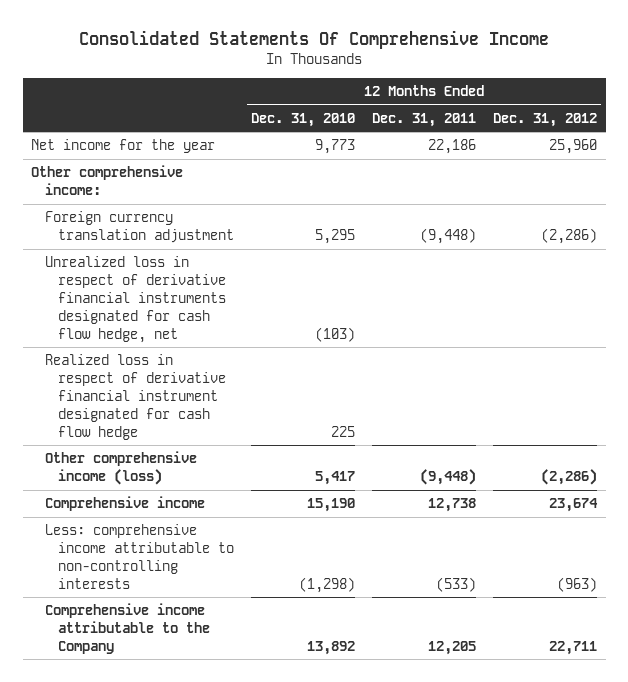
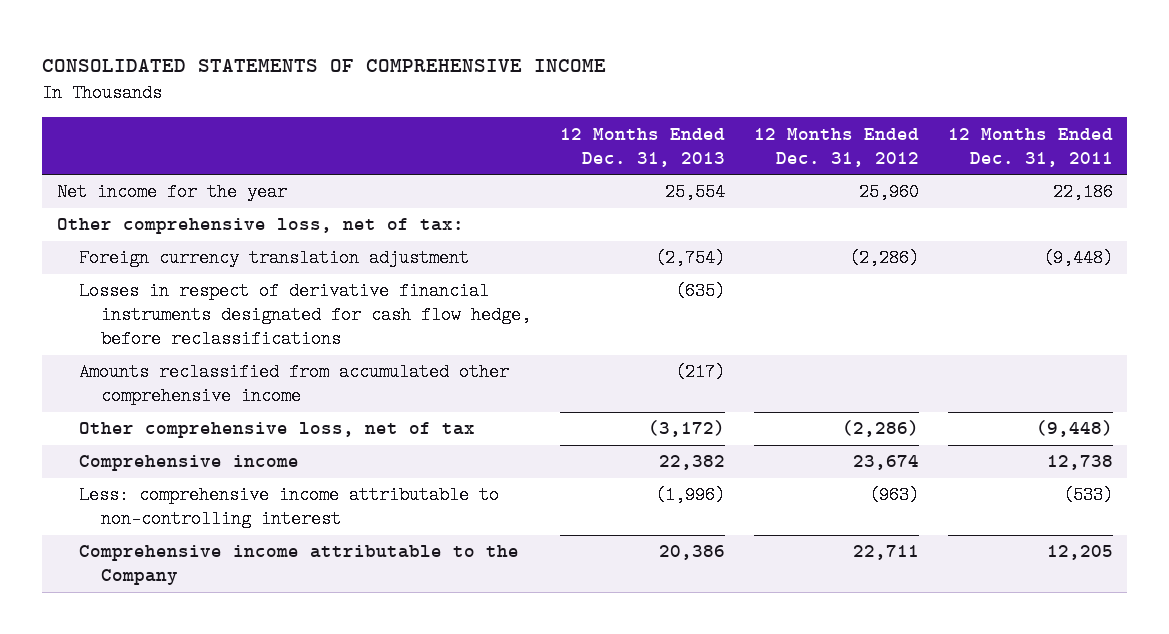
- Consolidated Statements Of Comprehensive Income
+ CONSOLIDATED STATEMENTS OF COMPREHENSIVE INCOME
- | 12 Months Ended Dec. 31, 2010 | 12 Months Ended Dec. 31, 2011 | 12 Months Ended Dec. 31, 2012
+ | 12 Months Ended Dec. 31, 2013 | 12 Months Ended Dec. 31, 2012 | 12 Months Ended Dec. 31, 2011
- Other comprehensive income:
+ Other comprehensive loss, net of tax:
- Unrealized loss in respect of derivative financial instruments designated for cash flow hedge, net | (103) | |
- Realized loss in respect of derivative financial instrument designated for cash flow hedge | 225 | |
- Other comprehensive income (loss) | 5,417 | (9,448) | (2,286)
+ Losses in respect of derivative financial instruments designated for cash flow hedge, before reclassifications | (635) | |
+ Amounts reclassified from accumulated other comprehensive income | (217) | |
+ Other comprehensive loss, net of tax | (3,172) | (2,286) | (9,448)
- Less: comprehensive income attributable to non-controlling interests | (1,298) | (533) | (963)
+ Less: comprehensive income attributable to non-controlling interest | (1,996) | (963) | (533)

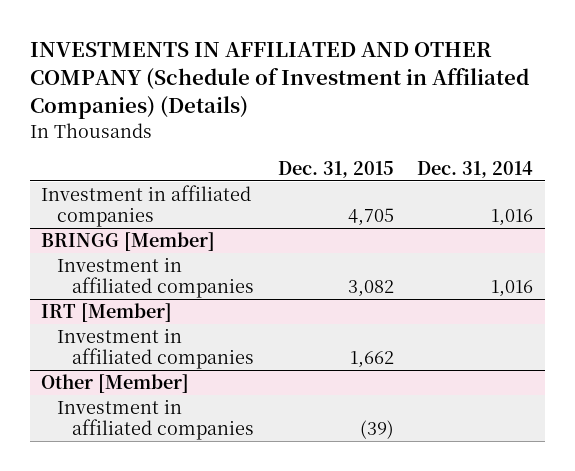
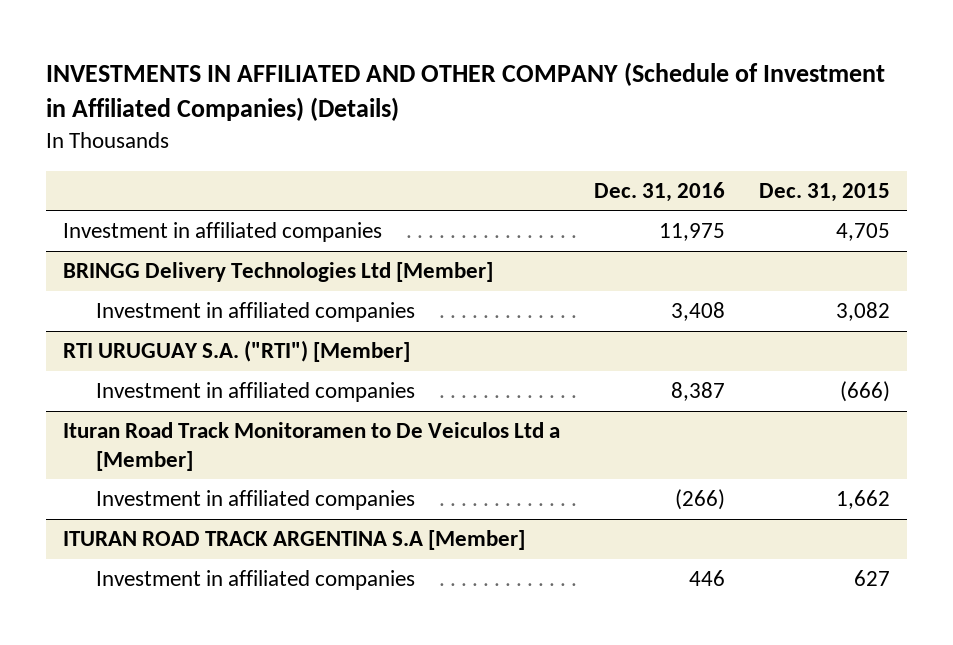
- | Dec. 31, 2015 | Dec. 31, 2014
+ | Dec. 31, 2016 | Dec. 31, 2015
- BRINGG [Member]
+ BRINGG Delivery Technologies Ltd [Member]
- IRT [Member]
+ RTI URUGUAY S.A. ("RTI") [Member]
+ Investment in affiliated companies | 8,387 | (666)
+ Ituran Road Track Monitoramen to De Veiculos Ltd a [Member]
- Other [Member]
- Investment in affiliated companies | (39) |
+ ITURAN ROAD TRACK ARGENTINA S.A [Member]
+ Investment in affiliated companies | 446 | 627

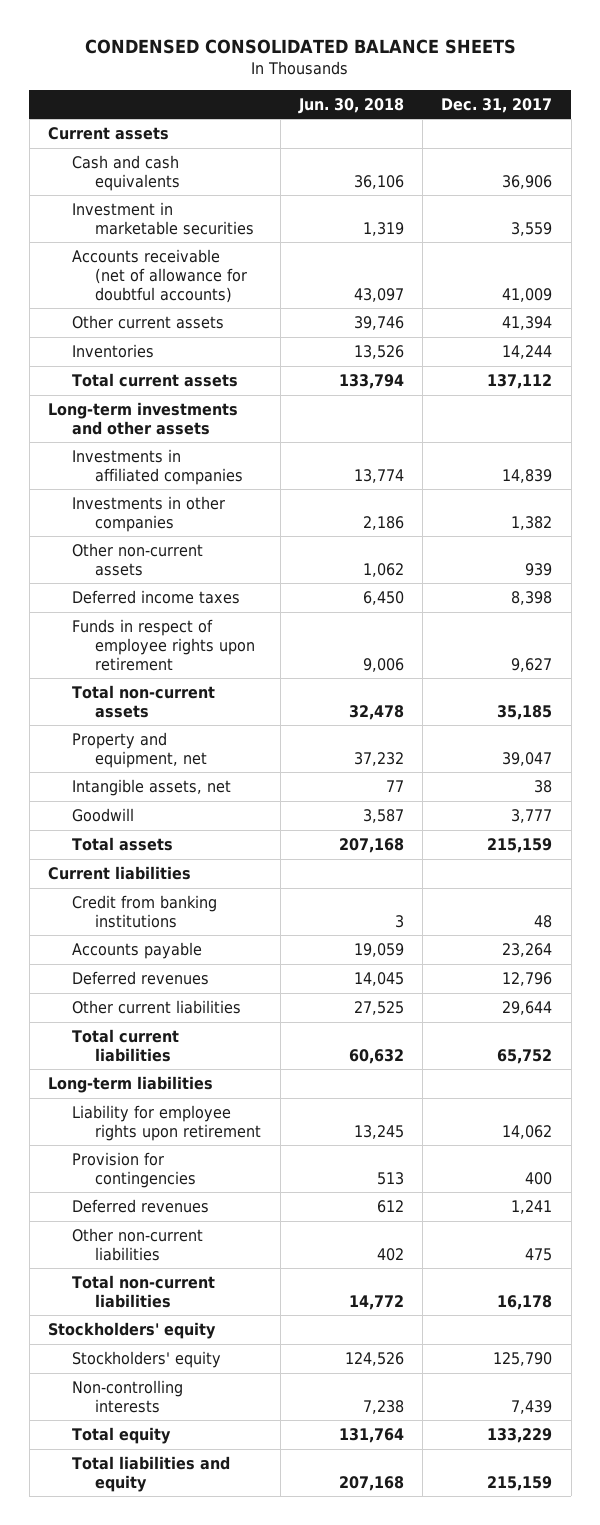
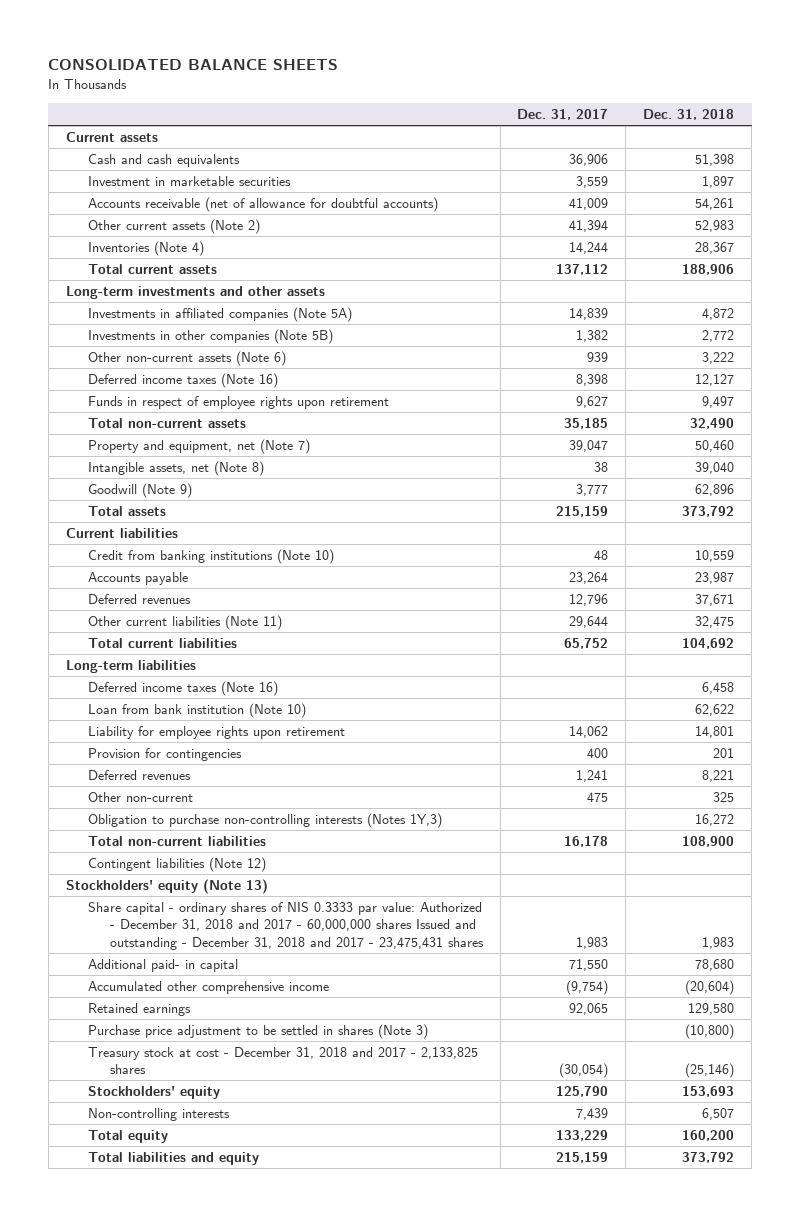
- CONDENSED CONSOLIDATED BALANCE SHEETS
+ CONSOLIDATED BALANCE SHEETS
- | Jun. 30, 2018 | Dec. 31, 2017
+ | Dec. 31, 2017 | Dec. 31, 2018
- Other current assets | 39,746 | 41,394
- Inventories | 13,526 | 14,244
+ Other current assets (Note 2) | 41,394 | 52,983
+ Inventories (Note 4) | 14,244 | 28,367
- Investments in affiliated companies | 13,774 | 14,839
- Investments in other companies | 2,186 | 1,382
- Other non-current assets | 1,062 | 939
- Deferred income taxes | 6,450 | 8,398
+ Investments in affiliated companies (Note 5A) | 14,839 | 4,872
+ Investments in other companies (Note 5B) | 1,382 | 2,772
+ Other non-current assets (Note 6) | 939 | 3,222
+ Deferred income taxes (Note 16) | 8,398 | 12,127
- Property and equipment, net | 37,232 | 39,047
- Intangible assets, net | 77 | 38
- Goodwill | 3,587 | 3,777
+ Property and equipment, net (Note 7) | 39,047 | 50,460
+ Intangible assets, net (Note 8) | 38 | 39,040
+ Goodwill (Note 9) | 3,777 | 62,896
- Credit from banking institutions | 3 | 48
+ Credit from banking institutions (Note 10) | 48 | 10,559
- Other current liabilities | 27,525 | 29,644
+ Other current liabilities (Note 11) | 29,644 | 32,475
+ Deferred income taxes (Note 16) | | 6,458
+ Loan from bank institution (Note 10) | | 62,622
- Other non-current liabilities | 402 | 475
+ Other non-current | 475 | 325
+ Obligation to purchase non-controlling interests (Notes 1Y,3) | | 16,272
- Stockholders' equity
+ Contingent liabilities (Note 12)
+ Stockholders' equity (Note 13)
+ Share capital - ordinary shares of NIS 0.3333 par value: Authorized - December 31, 2018 and 2017 - 60,000,000 shares Issued and outstanding - December 31, 2018 and 2017 - 23,475,431 shares | 1,983 | 1,983
+ Additional paid- in capital | 71,550 | 78,680
+ Accumulated other comprehensive income | (9,754) | (20,604)
+ Retained earnings | 92,065 | 129,580
+ Purchase price adjustment to be settled in shares (Note 3) | | (10,800)
+ Treasury stock at cost - December 31, 2018 and 2017 - 2,133,825 shares | (30,054) | (25,146)

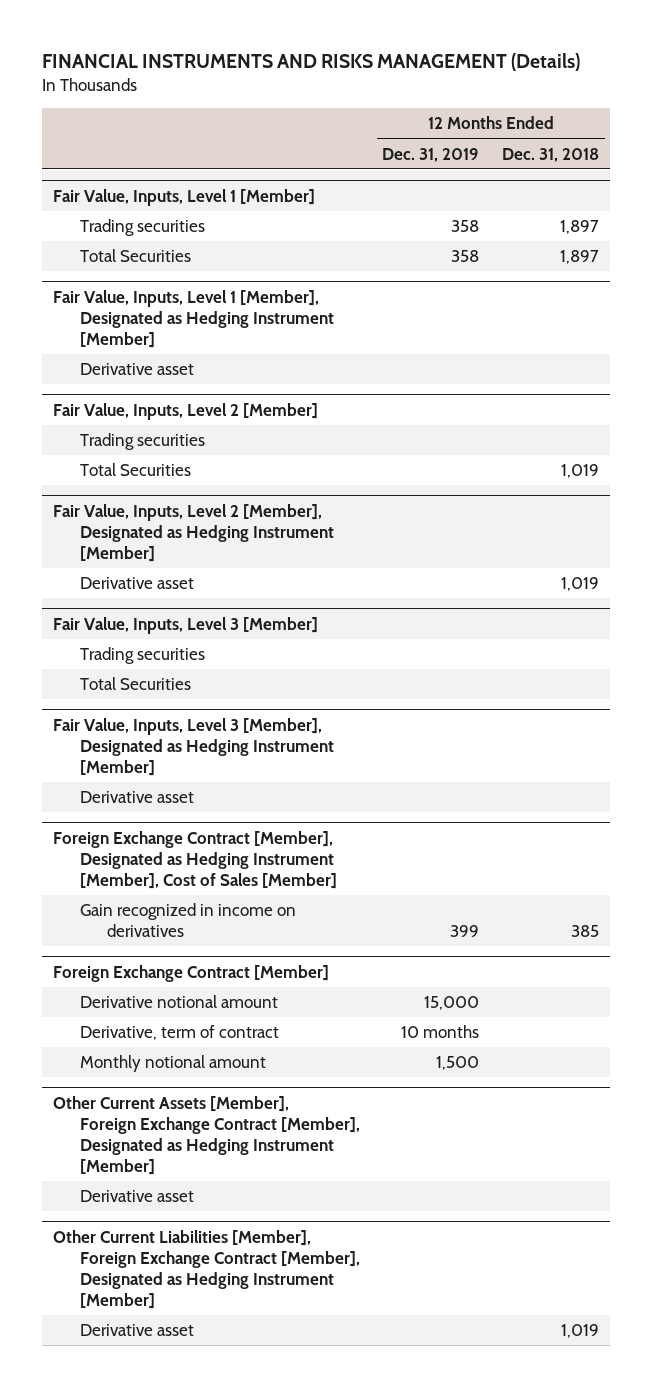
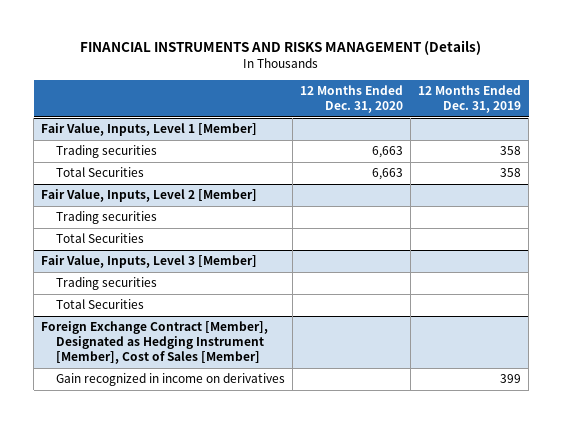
- | 12 Months Ended Dec. 31, 2019 | 12 Months Ended Dec. 31, 2018
+ | 12 Months Ended Dec. 31, 2020 | 12 Months Ended Dec. 31, 2019
- Fair Value, Inputs, Level 1 [Member], Designated as Hedging Instrument [Member]
- Derivative asset
- Fair Value, Inputs, Level 2 [Member], Designated as Hedging Instrument [Member]
- Derivative asset | | 1,019
- Fair Value, Inputs, Level 3 [Member], Designated as Hedging Instrument [Member]
- Derivative asset
- Foreign Exchange Contract [Member]
- Derivative notional amount | 15,000 |
- Derivative, term of contract | 10 months |
- Monthly notional amount | 1,500 |
- Other Current Assets [Member], Foreign Exchange Contract [Member], Designated as Hedging Instrument [Member]
- Derivative asset
- Other Current Liabilities [Member], Foreign Exchange Contract [Member], Designated as Hedging Instrument [Member]
- Derivative asset | | 1,019

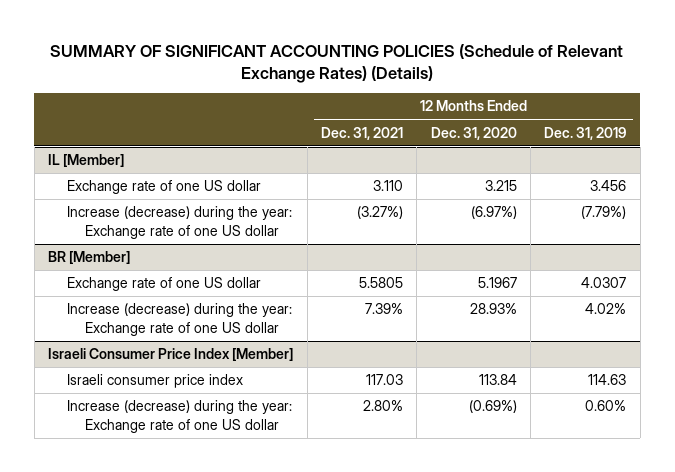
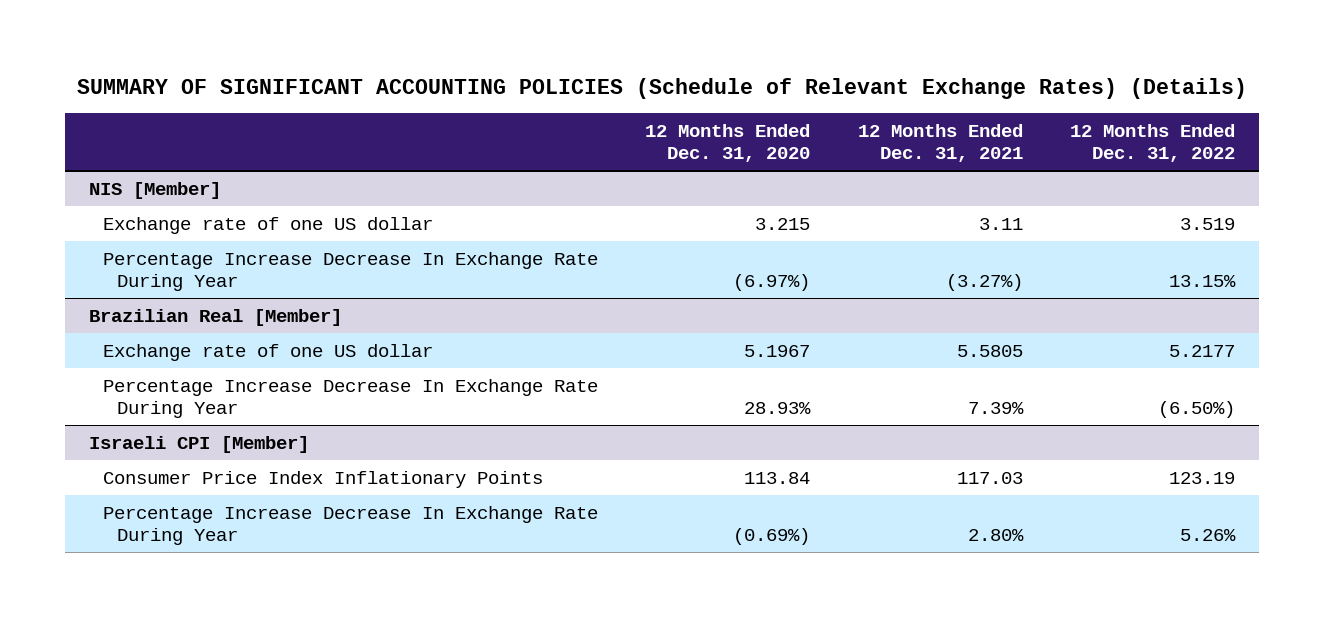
- | 12 Months Ended Dec. 31, 2021 | 12 Months Ended Dec. 31, 2020 | 12 Months Ended Dec. 31, 2019
+ | 12 Months Ended Dec. 31, 2020 | 12 Months Ended Dec. 31, 2021 | 12 Months Ended Dec. 31, 2022
- IL [Member]
- Exchange rate of one US dollar | 3.110 | 3.215 | 3.456
- Increase (decrease) during the year: Exchange rate of one US dollar | (3.27%) | (6.97%) | (7.79%)
- BR [Member]
+ NIS [Member]
+ Exchange rate of one US dollar | 3.215 | 3.11 | 3.519
+ Percentage Increase Decrease In Exchange Rate During Year | (6.97%) | (3.27%) | 13.15%
+ Brazilian Real [Member]
- Increase (decrease) during the year: Exchange rate of one US dollar | 7.39% | 28.93% | 4.02%
- Israeli Consumer Price Index [Member]
- Israeli consumer price index | 117.03 | 113.84 | 114.63
- Increase (decrease) during the year: Exchange rate of one US dollar | 2.80% | (0.69%) | 0.60%
+ Percentage Increase Decrease In Exchange Rate During Year | 28.93% | 7.39% | (6.50%)
+ Israeli CPI [Member]
+ Consumer Price Index Inflationary Points | 113.84 | 117.03 | 123.19
+ Percentage Increase Decrease In Exchange Rate During Year | (0.69%) | 2.80% | 5.26%

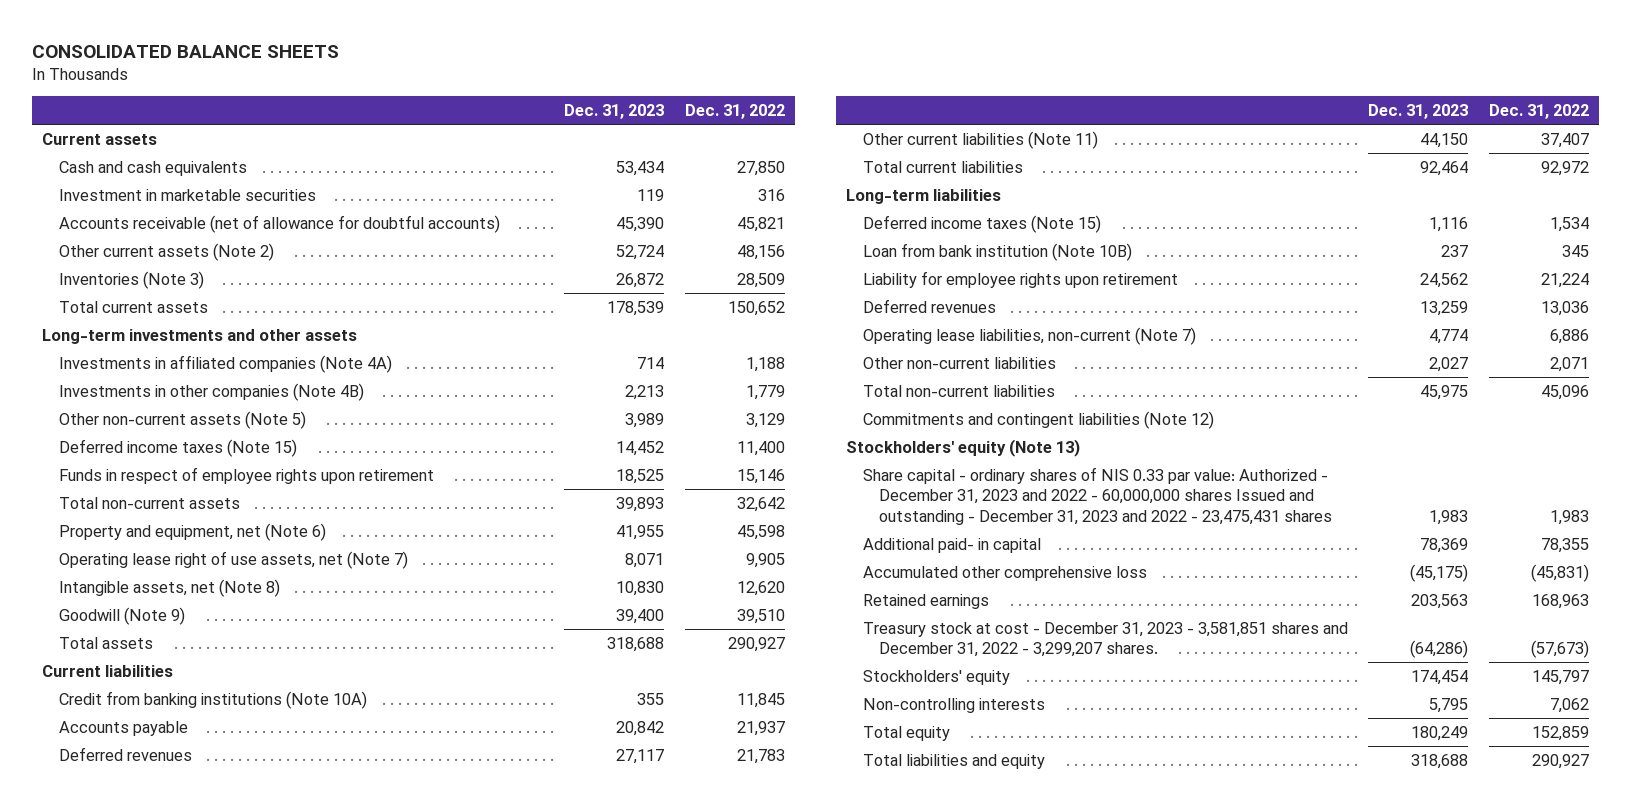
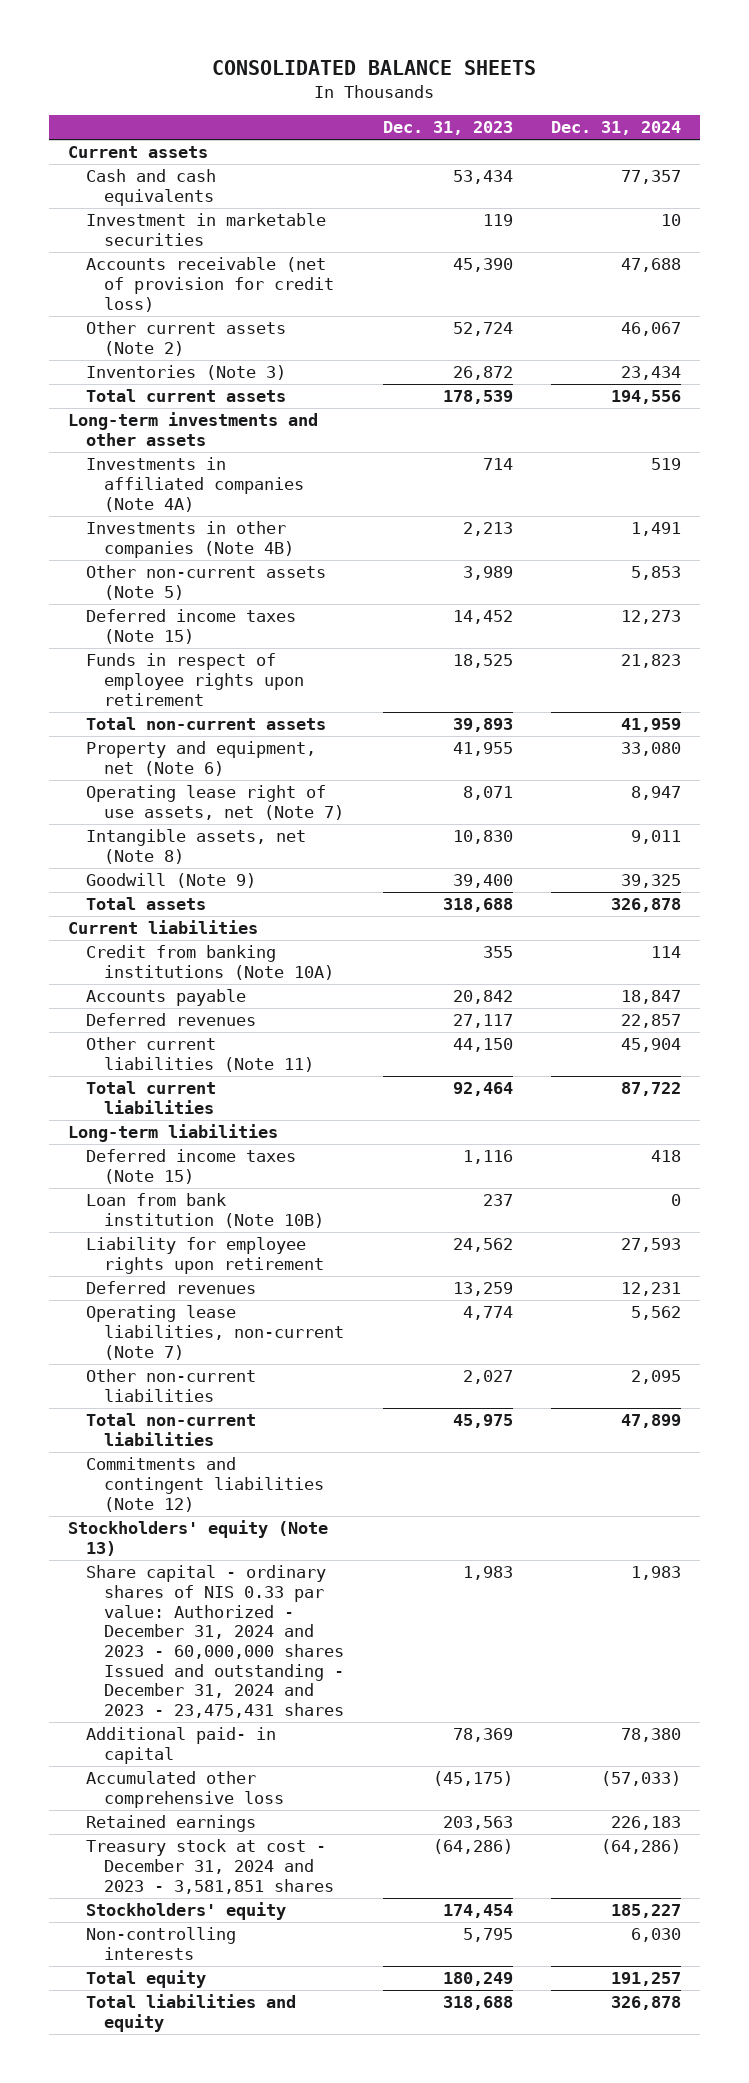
- | Dec. 31, 2023 | Dec. 31, 2022
+ | Dec. 31, 2023 | Dec. 31, 2024
- Accounts receivable (net of allowance for doubtful accounts) | 45,390 | 45,821
+ Accounts receivable (net of provision for credit loss) | 45,390 | 47,688
- Share capital - ordinary shares of NIS 0.33 par value: Authorized - December 31, 2023 and 2022 - 60,000,000 shares Issued and outstanding - December 31, 2023 and 2022 - 23,475,431 shares | 1,983 | 1,983
+ Share capital - ordinary shares of NIS 0.33 par value: Authorized - December 31, 2024 and 2023 - 60,000,000 shares Issued and outstanding - December 31, 2024 and 2023 - 23,475,431 shares | 1,983 | 1,983
- Treasury stock at cost - December 31, 2023 - 3,581,851 shares and December 31, 2022 - 3,299,207 shares. | (64,286) | (57,673)
+ Treasury stock at cost - December 31, 2024 and 2023 - 3,581,851 shares | (64,286) | (64,286)

